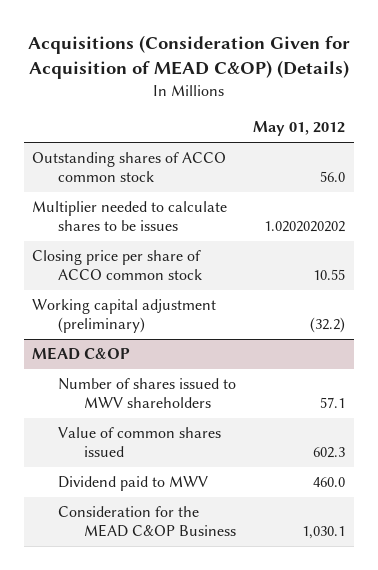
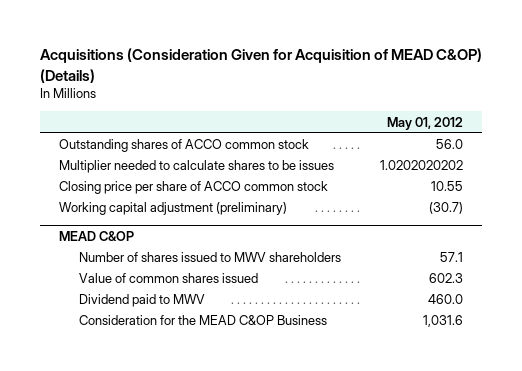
- Working capital adjustment (preliminary) | (32.2)
+ Working capital adjustment (preliminary) | (30.7)
@ MEAD C&OP
- Consideration for the MEAD C&OP Business | 1,030.1
+ Consideration for the MEAD C&OP Business | 1,031.6

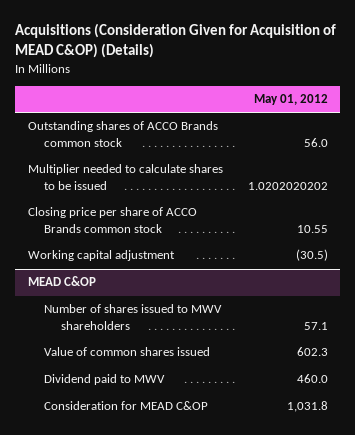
- Outstanding shares of ACCO common stock | 56.0
- Multiplier needed to calculate shares to be issues | 1.0202020202
- Closing price per share of ACCO common stock | 10.55
- Working capital adjustment (preliminary) | (30.7)
+ Outstanding shares of ACCO Brands common stock | 56.0
+ Multiplier needed to calculate shares to be issued | 1.0202020202
+ Closing price per share of ACCO Brands common stock | 10.55
+ Working capital adjustment | (30.5)
@ MEAD C&OP
- Consideration for the MEAD C&OP Business | 1,031.6
+ Consideration for MEAD C&OP | 1,031.8

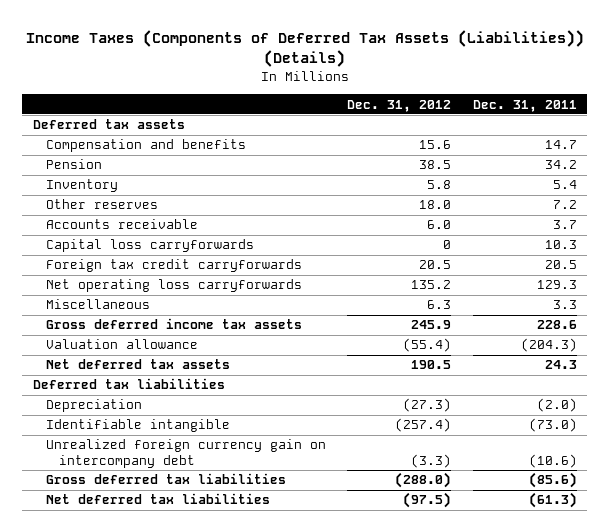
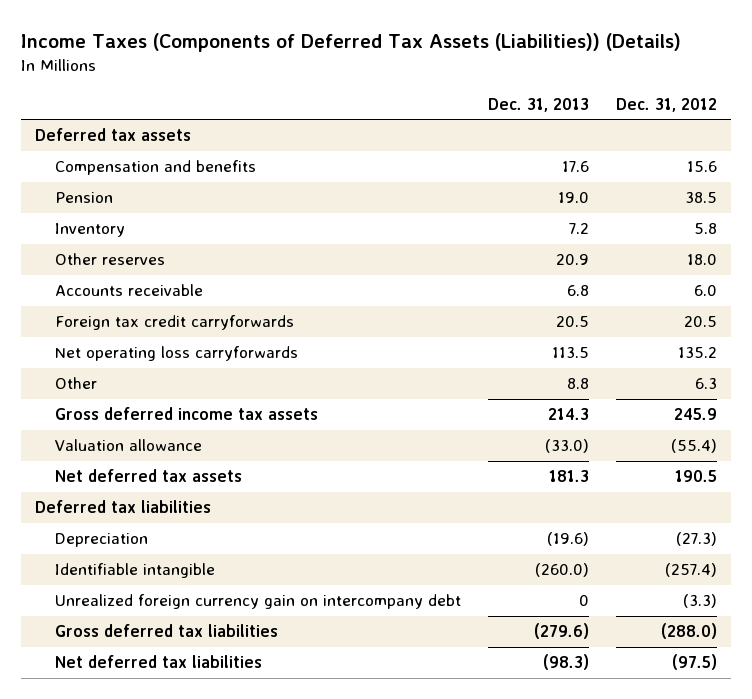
- | Dec. 31, 2012 | Dec. 31, 2011
+ | Dec. 31, 2013 | Dec. 31, 2012
- Capital loss carryforwards | 0 | 10.3
- Miscellaneous | 6.3 | 3.3
+ Other | 8.8 | 6.3

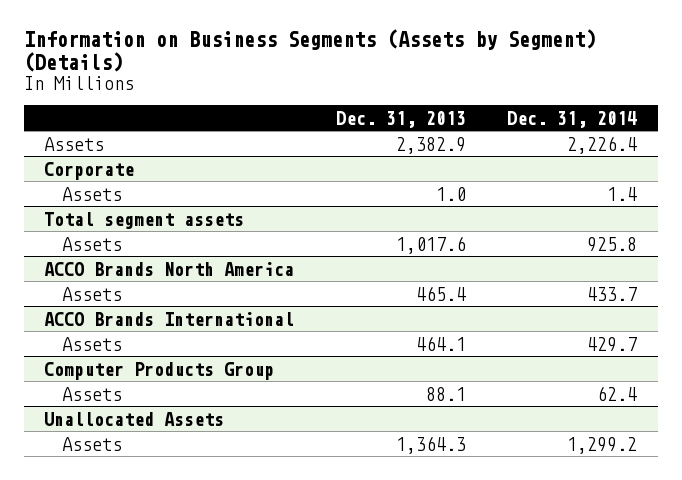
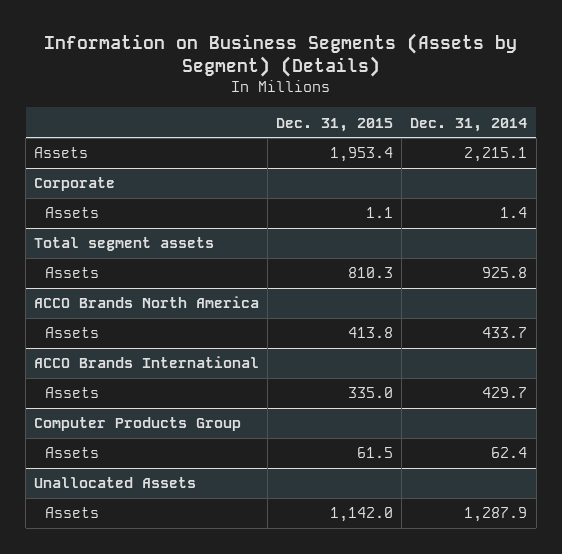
- | Dec. 31, 2013 | Dec. 31, 2014
+ | Dec. 31, 2015 | Dec. 31, 2014
- Assets | 2,382.9 | 2,226.4
+ Assets | 1,953.4 | 2,215.1
@ Unallocated Assets
- Assets | 1,364.3 | 1,299.2
+ Assets | 1,142.0 | 1,287.9

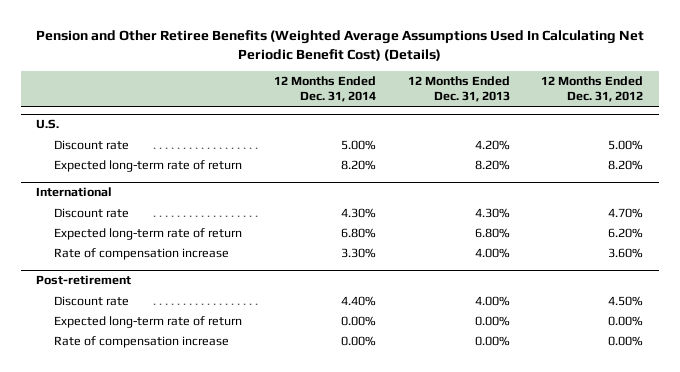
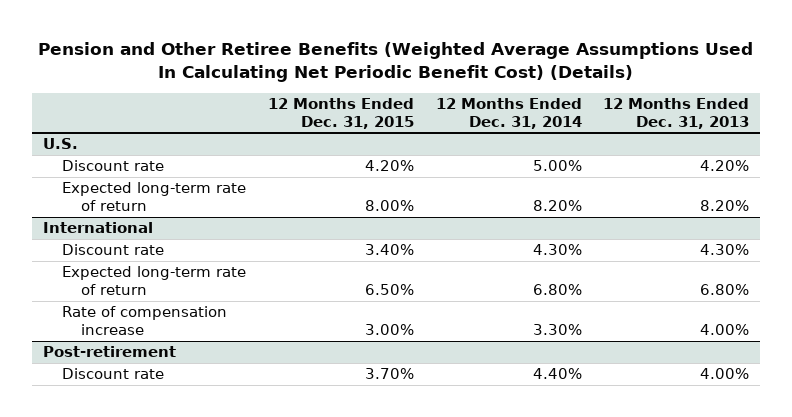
- | 12 Months Ended Dec. 31, 2014 | 12 Months Ended Dec. 31, 2013 | 12 Months Ended Dec. 31, 2012
+ | 12 Months Ended Dec. 31, 2015 | 12 Months Ended Dec. 31, 2014 | 12 Months Ended Dec. 31, 2013
@ Post-retirement
- Expected long-term rate of return | 0.00% | 0.00% | 0.00%
- Rate of compensation increase | 0.00% | 0.00% | 0.00%

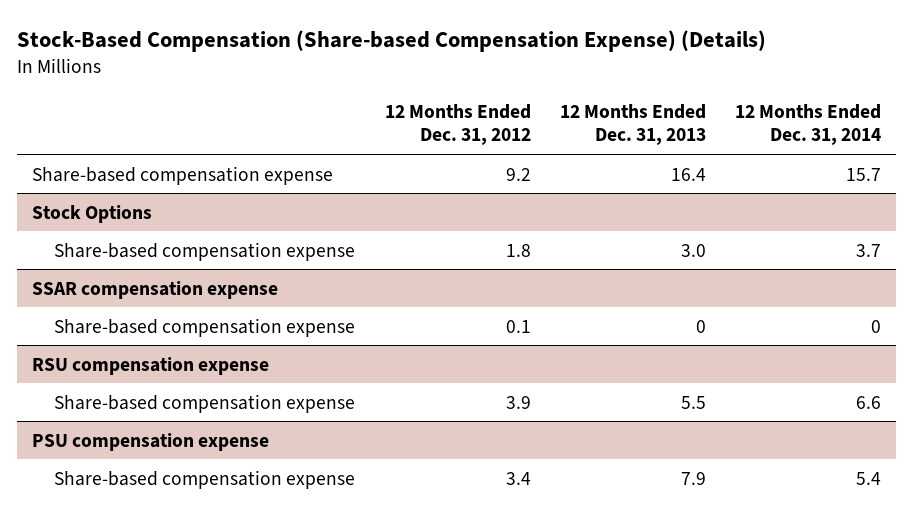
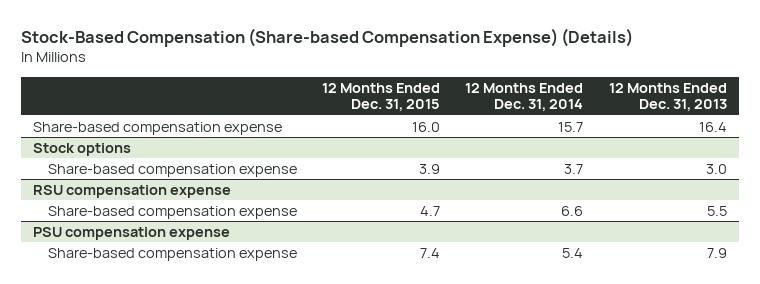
- | 12 Months Ended Dec. 31, 2012 | 12 Months Ended Dec. 31, 2013 | 12 Months Ended Dec. 31, 2014
+ | 12 Months Ended Dec. 31, 2015 | 12 Months Ended Dec. 31, 2014 | 12 Months Ended Dec. 31, 2013
- Stock Options
+ Stock options
- SSAR compensation expense
- Share-based compensation expense | 0.1 | 0 | 0

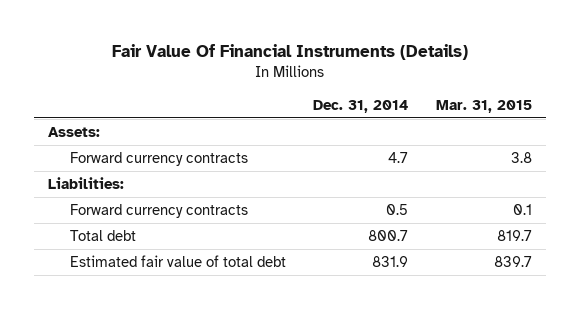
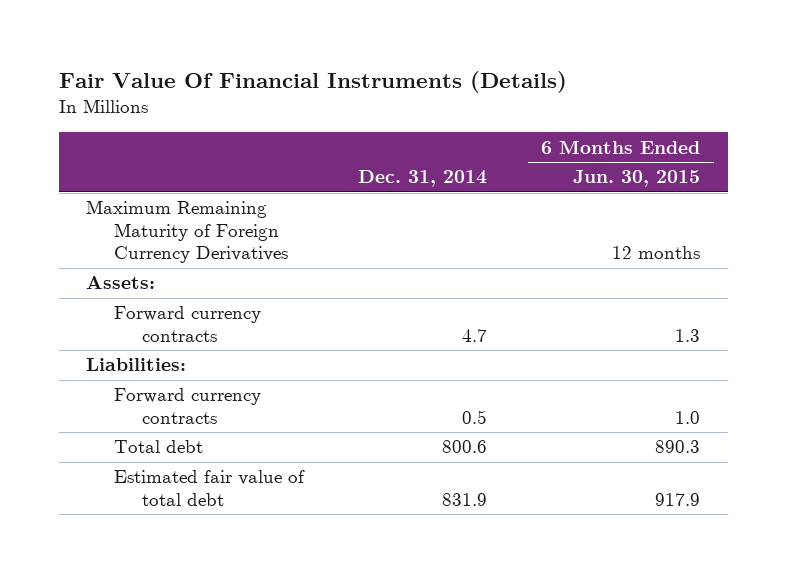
- | Dec. 31, 2014 | Mar. 31, 2015
+ | Dec. 31, 2014 | 6 Months Ended Jun. 30, 2015
+ Maximum Remaining Maturity of Foreign Currency Derivatives | | 12 months
- Total debt | 800.7 | 819.7
+ Total debt | 800.6 | 890.3

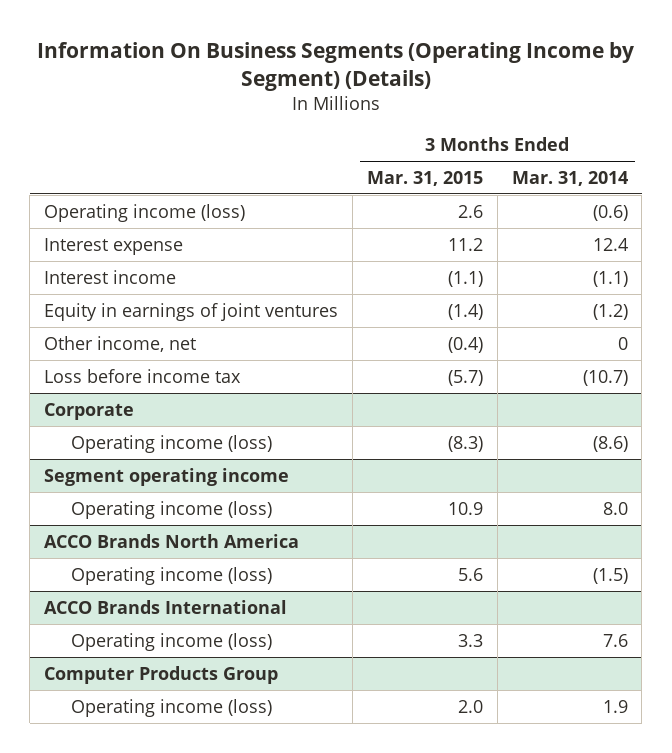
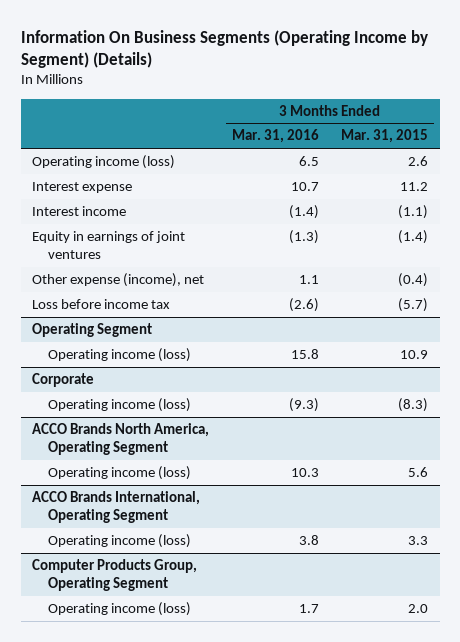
- | 3 Months Ended Mar. 31, 2015 | 3 Months Ended Mar. 31, 2014
+ | 3 Months Ended Mar. 31, 2016 | 3 Months Ended Mar. 31, 2015
- Other income, net | (0.4) | 0
+ Other expense (income), net | 1.1 | (0.4)
+ Operating Segment
+ Operating income (loss) | 15.8 | 10.9
- Segment operating income
- Operating income (loss) | 10.9 | 8.0
- ACCO Brands North America
+ ACCO Brands North America, Operating Segment
- ACCO Brands International
+ ACCO Brands International, Operating Segment
- Computer Products Group
+ Computer Products Group, Operating Segment

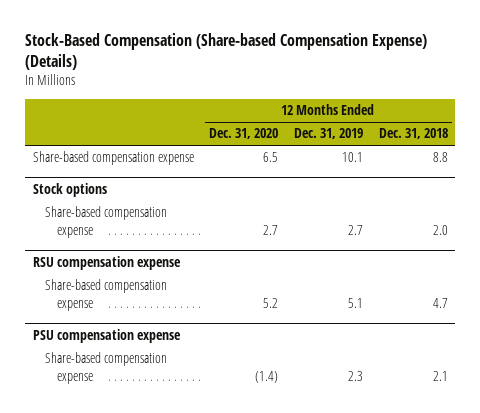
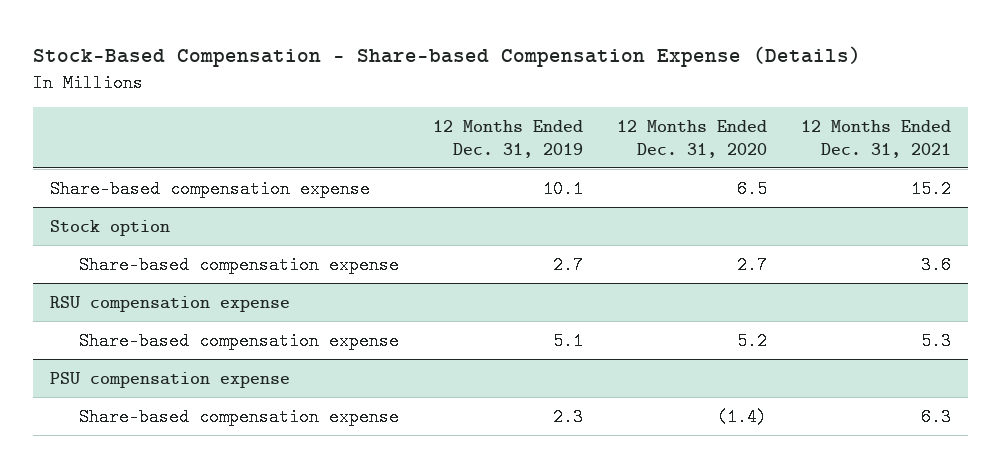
- Stock-Based Compensation (Share-based Compensation Expense) (Details)
+ Stock-Based Compensation - Share-based Compensation Expense (Details)
- | 12 Months Ended Dec. 31, 2020 | 12 Months Ended Dec. 31, 2019 | 12 Months Ended Dec. 31, 2018
+ | 12 Months Ended Dec. 31, 2019 | 12 Months Ended Dec. 31, 2020 | 12 Months Ended Dec. 31, 2021
- Stock options
+ Stock option

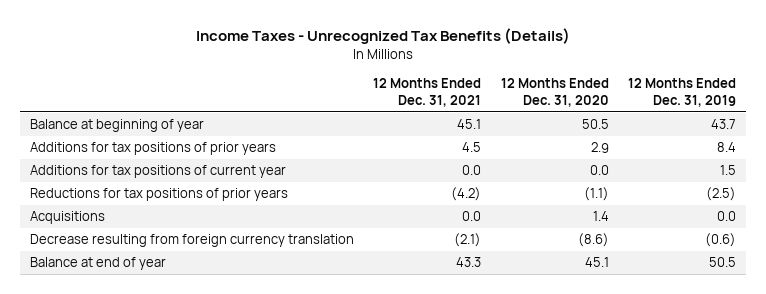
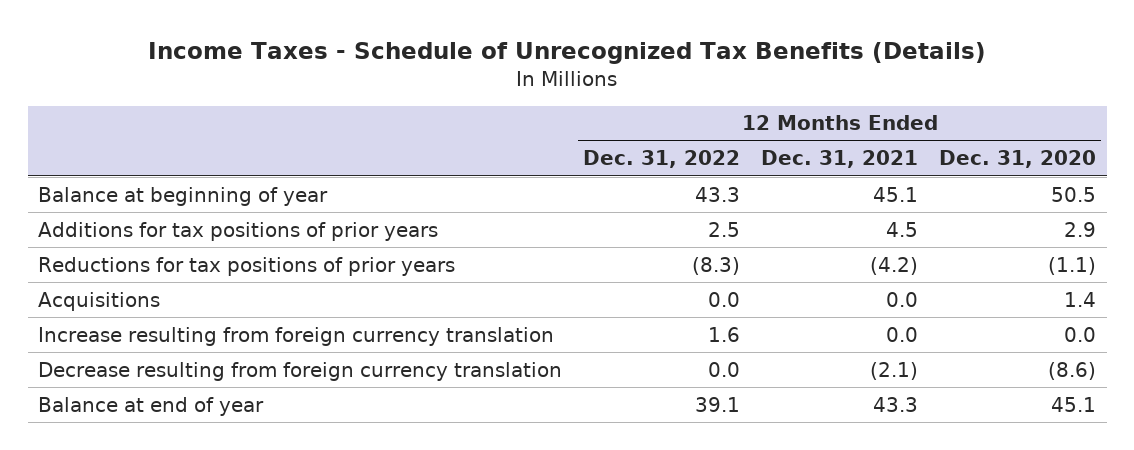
- Income Taxes - Unrecognized Tax Benefits (Details)
+ Income Taxes - Schedule of Unrecognized Tax Benefits (Details)
- | 12 Months Ended Dec. 31, 2021 | 12 Months Ended Dec. 31, 2020 | 12 Months Ended Dec. 31, 2019
+ | 12 Months Ended Dec. 31, 2022 | 12 Months Ended Dec. 31, 2021 | 12 Months Ended Dec. 31, 2020
- Additions for tax positions of current year | 0.0 | 0.0 | 1.5
+ Increase resulting from foreign currency translation | 1.6 | 0.0 | 0.0

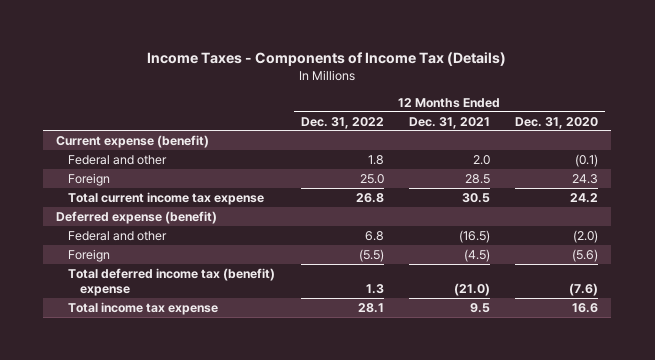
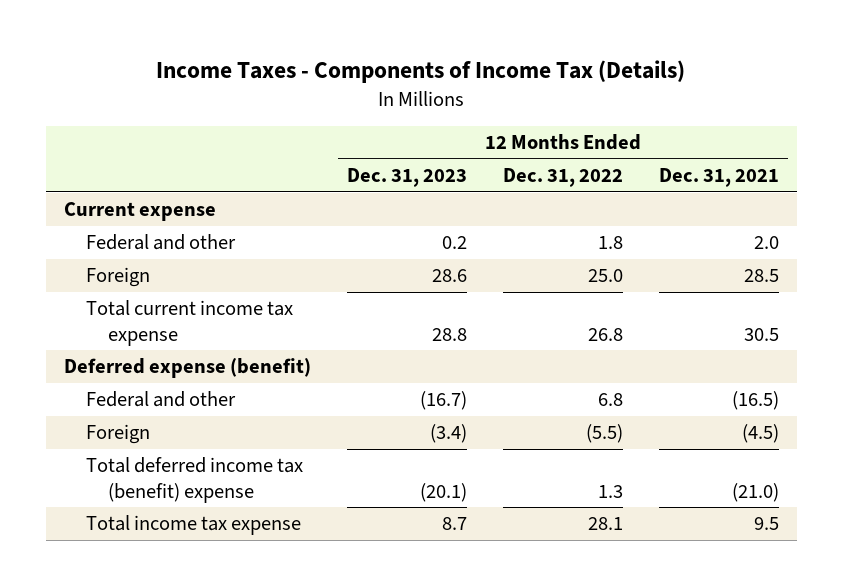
- | 12 Months Ended Dec. 31, 2022 | 12 Months Ended Dec. 31, 2021 | 12 Months Ended Dec. 31, 2020
+ | 12 Months Ended Dec. 31, 2023 | 12 Months Ended Dec. 31, 2022 | 12 Months Ended Dec. 31, 2021
- Current expense (benefit)
+ Current expense

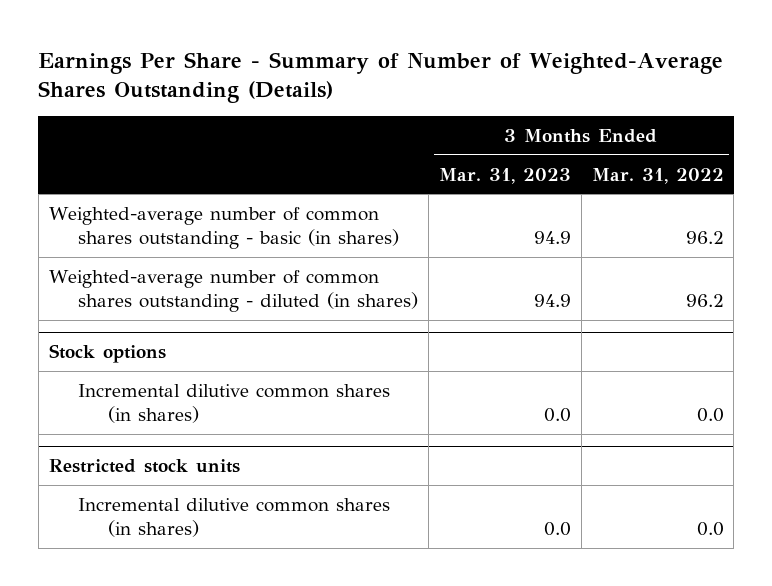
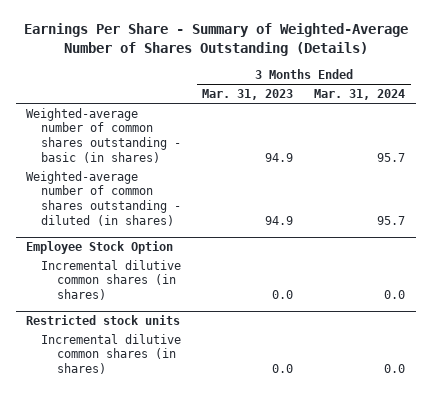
- Earnings Per Share - Summary of Number of Weighted-Average Shares Outstanding (Details)
+ Earnings Per Share - Summary of Weighted-Average Number of Shares Outstanding (Details)
- | 3 Months Ended Mar. 31, 2023 | 3 Months Ended Mar. 31, 2022
+ | 3 Months Ended Mar. 31, 2023 | 3 Months Ended Mar. 31, 2024
- Stock options
+ Employee Stock Option

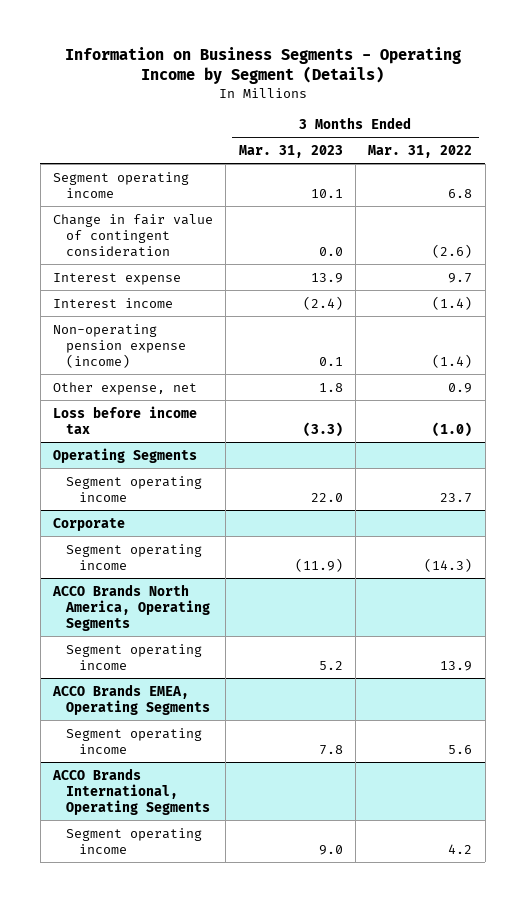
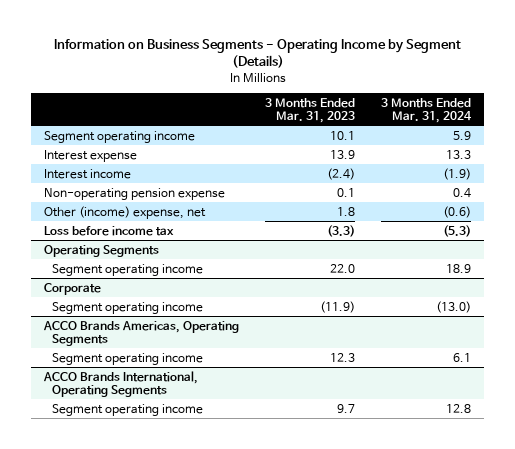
- | 3 Months Ended Mar. 31, 2023 | 3 Months Ended Mar. 31, 2022
+ | 3 Months Ended Mar. 31, 2023 | 3 Months Ended Mar. 31, 2024
- Change in fair value of contingent consideration | 0.0 | (2.6)
- Non-operating pension expense (income) | 0.1 | (1.4)
- Other expense, net | 1.8 | 0.9
+ Non-operating pension expense | 0.1 | 0.4
+ Other (income) expense, net | 1.8 | (0.6)
- ACCO Brands North America, Operating Segments
- Segment operating income | 5.2 | 13.9
- ACCO Brands EMEA, Operating Segments
- Segment operating income | 7.8 | 5.6
+ ACCO Brands Americas, Operating Segments
+ Segment operating income | 12.3 | 6.1
@ ACCO Brands International, Operating Segments
- Segment operating income | 9.0 | 4.2
+ Segment operating income | 9.7 | 12.8

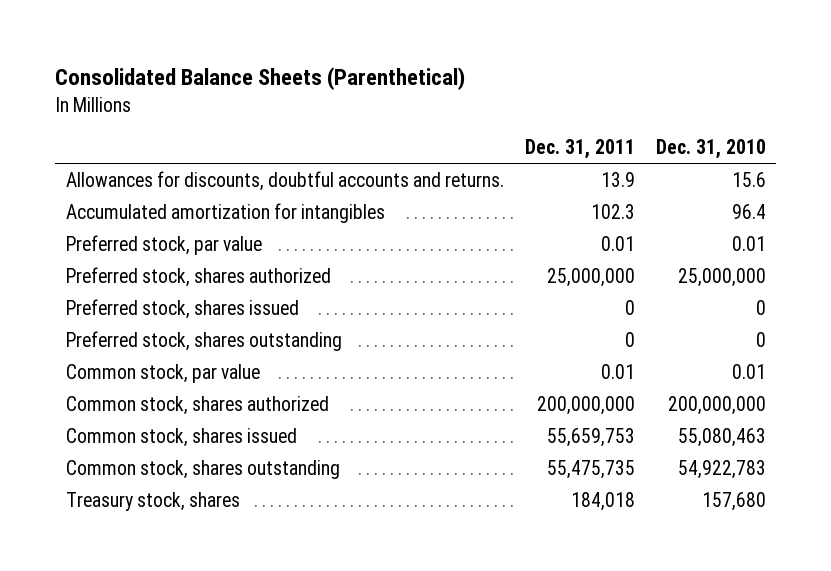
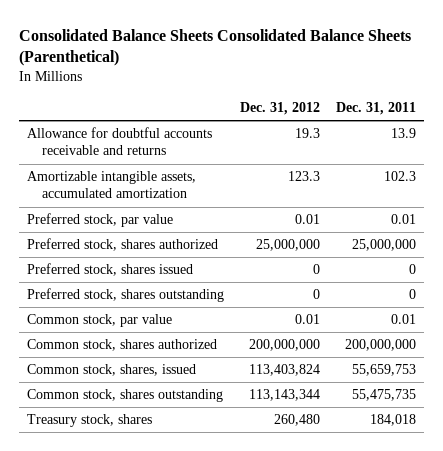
- Consolidated Balance Sheets (Parenthetical)
+ Consolidated Balance Sheets Consolidated Balance Sheets (Parenthetical)
- | Dec. 31, 2011 | Dec. 31, 2010
+ | Dec. 31, 2012 | Dec. 31, 2011
- Allowances for discounts, doubtful accounts and returns. | 13.9 | 15.6
- Accumulated amortization for intangibles | 102.3 | 96.4
+ Allowance for doubtful accounts receivable and returns | 19.3 | 13.9
+ Amortizable intangible assets, accumulated amortization | 123.3 | 102.3
- Common stock, shares issued | 55,659,753 | 55,080,463
+ Common stock, shares, issued | 113,403,824 | 55,659,753

